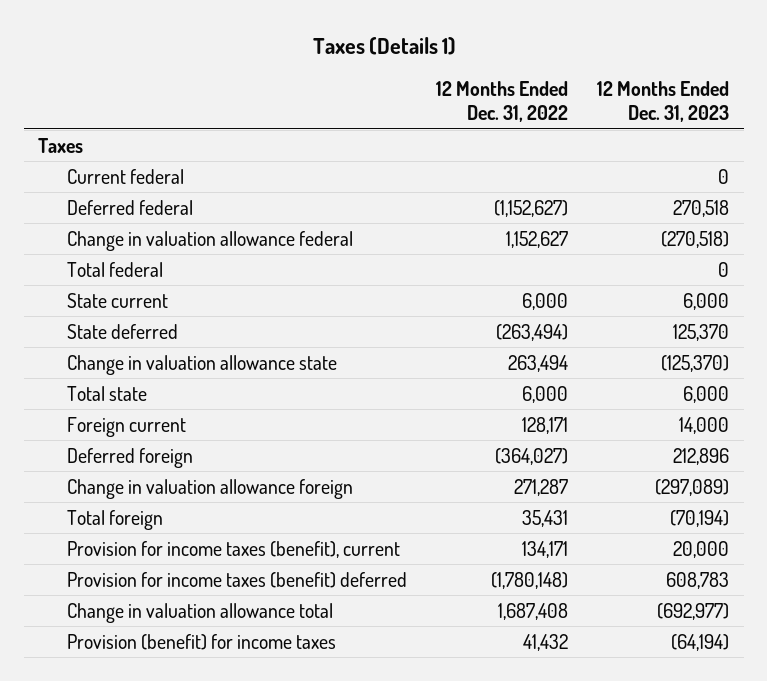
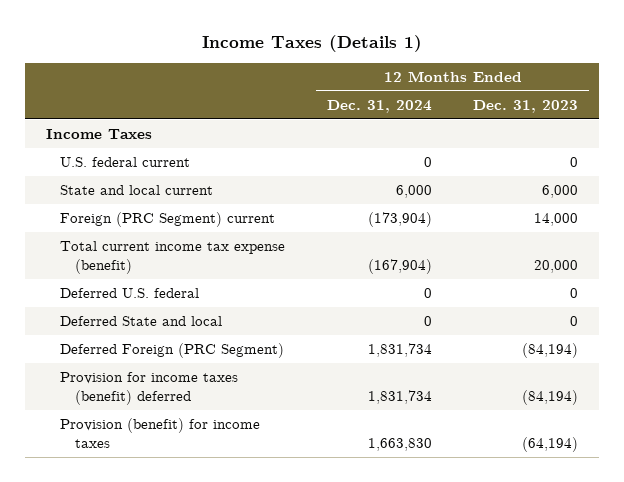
- Taxes (Details 1)
+ Income Taxes (Details 1)
- | 12 Months Ended Dec. 31, 2022 | 12 Months Ended Dec. 31, 2023
+ | 12 Months Ended Dec. 31, 2024 | 12 Months Ended Dec. 31, 2023
- Taxes
- Current federal | | 0
- Deferred federal | (1,152,627) | 270,518
- Change in valuation allowance federal | 1,152,627 | (270,518)
- Total federal | | 0
- State current | 6,000 | 6,000
- State deferred | (263,494) | 125,370
- Change in valuation allowance state | 263,494 | (125,370)
- Total state | 6,000 | 6,000
- Foreign current | 128,171 | 14,000
- Deferred foreign | (364,027) | 212,896
- Change in valuation allowance foreign | 271,287 | (297,089)
- Total foreign | 35,431 | (70,194)
- Provision for income taxes (benefit), current | 134,171 | 20,000
- Provision for income taxes (benefit) deferred | (1,780,148) | 608,783
- Change in valuation allowance total | 1,687,408 | (692,977)
+ Income Taxes
+ U.S. federal current | 0 | 0
+ State and local current | 6,000 | 6,000
+ Foreign (PRC Segment) current | (173,904) | 14,000
+ Total current income tax expense (benefit) | (167,904) | 20,000
+ Deferred U.S. federal | 0 | 0
+ Deferred State and local | 0 | 0
+ Deferred Foreign (PRC Segment) | 1,831,734 | (84,194)
+ Provision for income taxes (benefit) deferred | 1,831,734 | (84,194)

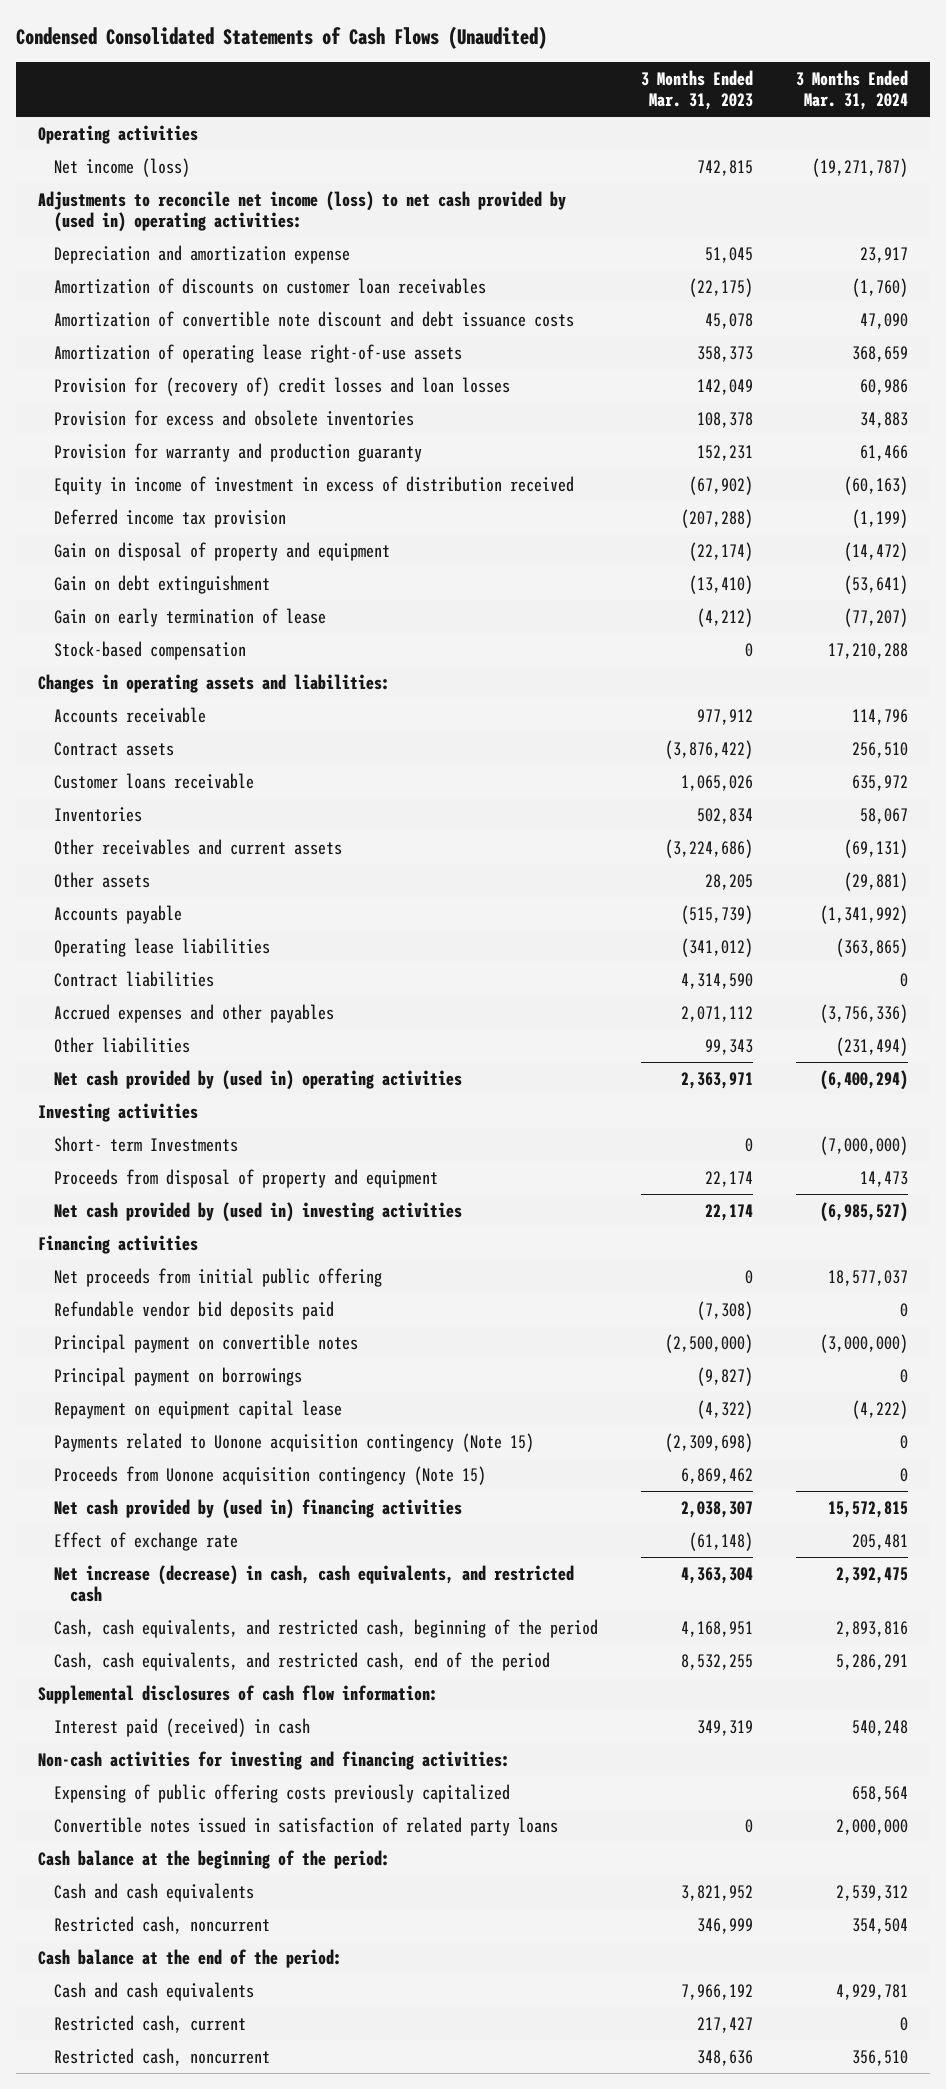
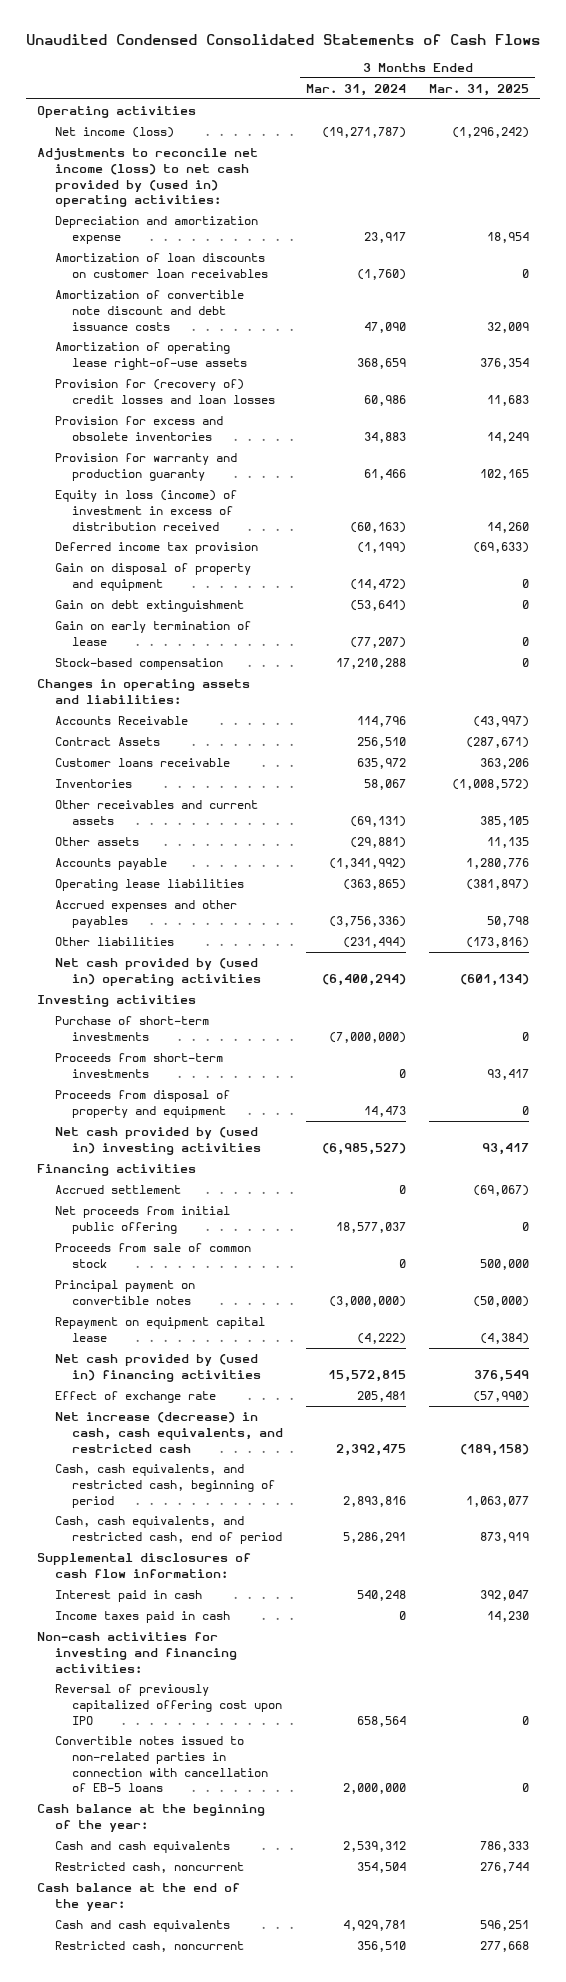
- Condensed Consolidated Statements of Cash Flows (Unaudited)
+ Unaudited Condensed Consolidated Statements of Cash Flows
- | 3 Months Ended Mar. 31, 2023 | 3 Months Ended Mar. 31, 2024
+ | 3 Months Ended Mar. 31, 2024 | 3 Months Ended Mar. 31, 2025
- Amortization of discounts on customer loan receivables | (22,175) | (1,760)
+ Amortization of loan discounts on customer loan receivables | (1,760) | 0
- Equity in income of investment in excess of distribution received | (67,902) | (60,163)
+ Equity in loss (income) of investment in excess of distribution received | (60,163) | 14,260
- Accounts receivable | 977,912 | 114,796
- Contract assets | (3,876,422) | 256,510
+ Accounts Receivable | 114,796 | (43,997)
+ Contract Assets | 256,510 | (287,671)
- Contract liabilities | 4,314,590 | 0
- Short- term Investments | 0 | (7,000,000)
+ Purchase of short-term investments | (7,000,000) | 0
+ Proceeds from short-term investments | 0 | 93,417
+ Accrued settlement | 0 | (69,067)
- Refundable vendor bid deposits paid | (7,308) | 0
+ Proceeds from sale of common stock | 0 | 500,000
- Principal payment on borrowings | (9,827) | 0
- Payments related to Uonone acquisition contingency (Note 15) | (2,309,698) | 0
- Proceeds from Uonone acquisition contingency (Note 15) | 6,869,462 | 0
- Cash, cash equivalents, and restricted cash, beginning of the period | 4,168,951 | 2,893,816
- Cash, cash equivalents, and restricted cash, end of the period | 8,532,255 | 5,286,291
+ Cash, cash equivalents, and restricted cash, beginning of period | 2,893,816 | 1,063,077
+ Cash, cash equivalents, and restricted cash, end of period | 5,286,291 | 873,919
- Interest paid (received) in cash | 349,319 | 540,248
+ Interest paid in cash | 540,248 | 392,047
+ Income taxes paid in cash | 0 | 14,230
- Expensing of public offering costs previously capitalized | | 658,564
- Convertible notes issued in satisfaction of related party loans | 0 | 2,000,000
- Cash balance at the beginning of the period:
+ Reversal of previously capitalized offering cost upon IPO | 658,564 | 0
+ Convertible notes issued to non-related parties in connection with cancellation of EB-5 loans | 2,000,000 | 0
+ Cash balance at the beginning of the year:
- Cash balance at the end of the period:
+ Cash balance at the end of the year:
- Restricted cash, current | 217,427 | 0

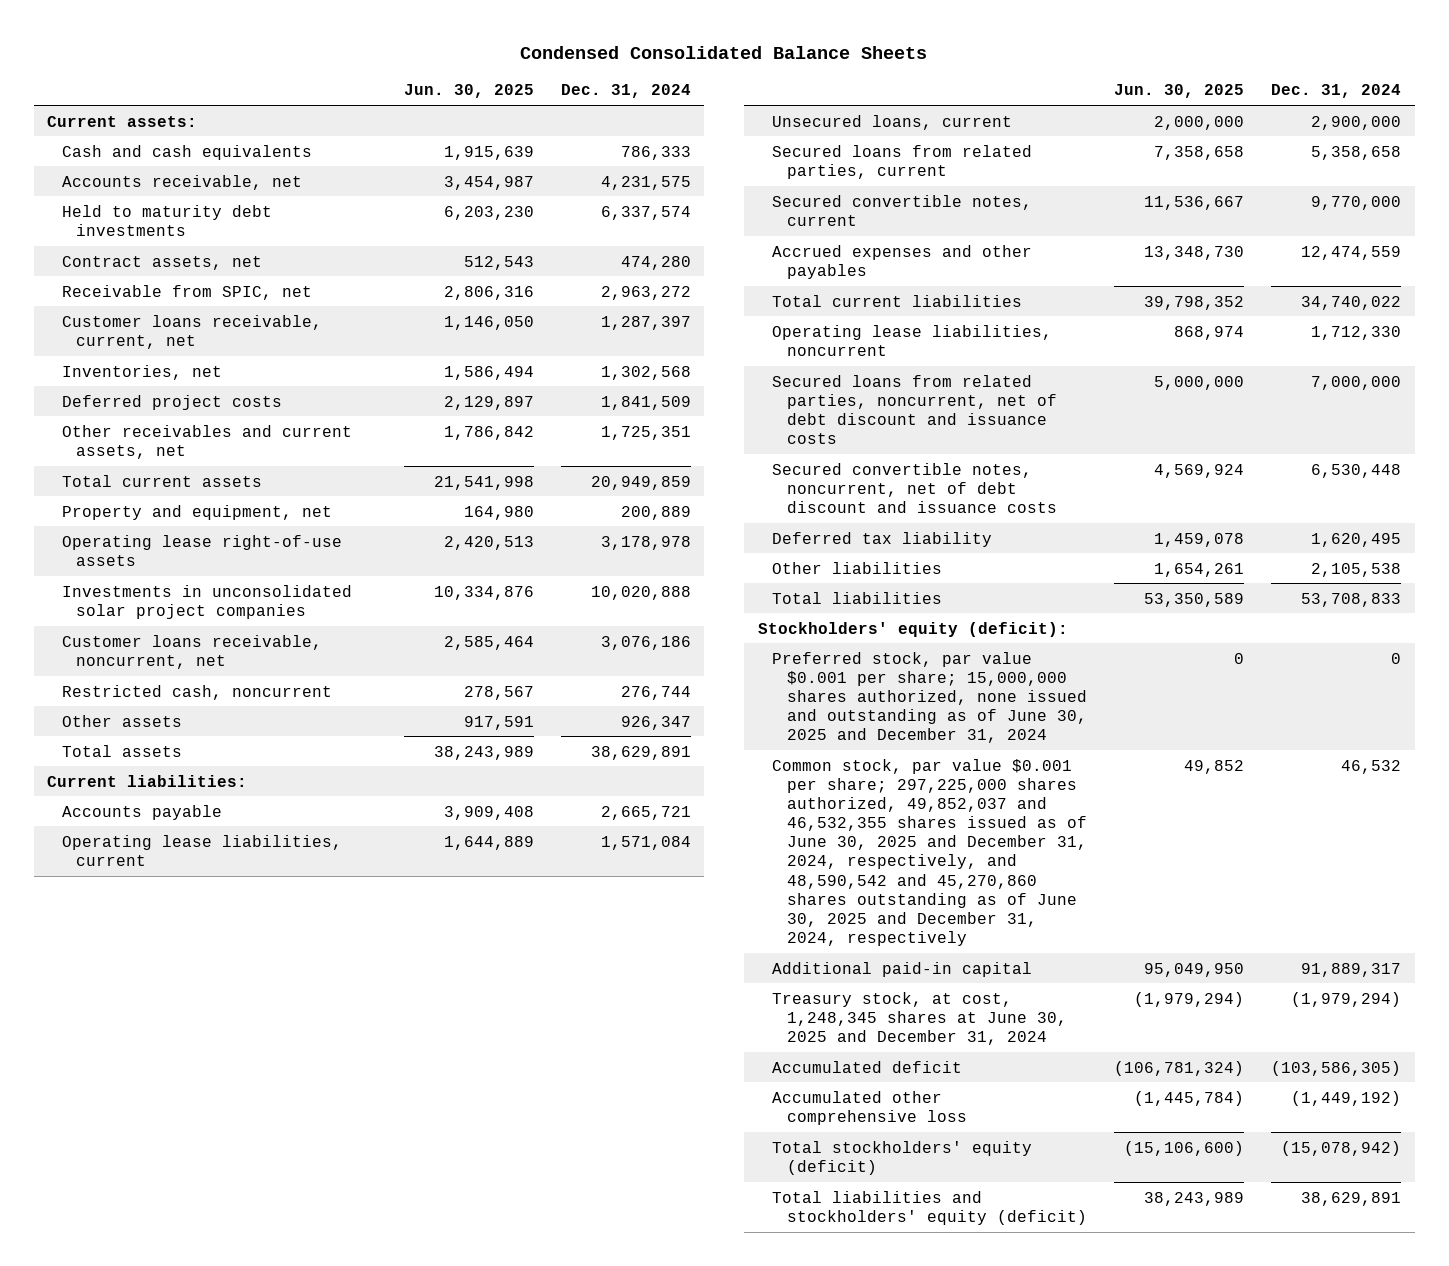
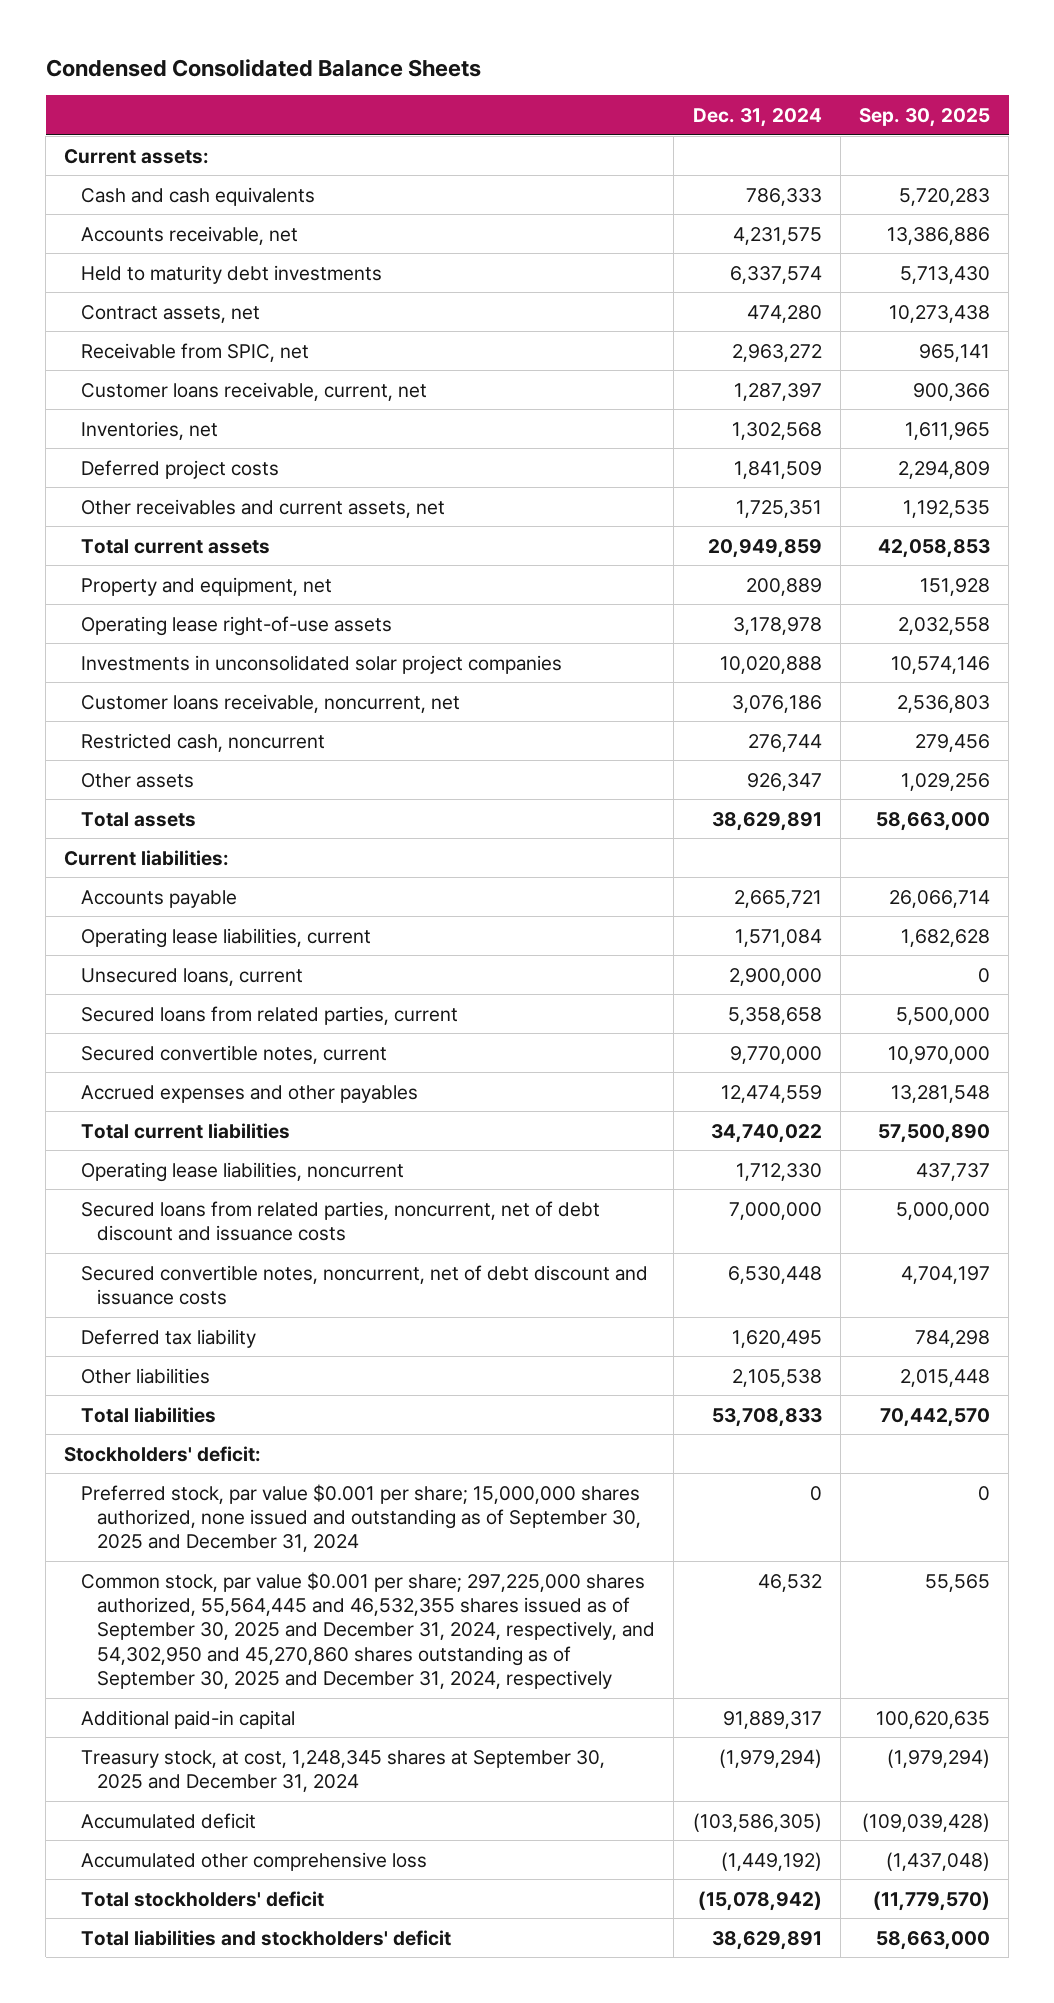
- | Jun. 30, 2025 | Dec. 31, 2024
+ | Dec. 31, 2024 | Sep. 30, 2025
- Stockholders' equity (deficit):
- Preferred stock, par value $0.001 per share; 15,000,000 shares authorized, none issued and outstanding as of June 30, 2025 and December 31, 2024 | 0 | 0
- Common stock, par value $0.001 per share; 297,225,000 shares authorized, 49,852,037 and 46,532,355 shares issued as of June 30, 2025 and December 31, 2024, respectively, and 48,590,542 and 45,270,860 shares outstanding as of June 30, 2025 and December 31, 2024, respectively | 49,852 | 46,532
+ Stockholders' deficit:
+ Preferred stock, par value $0.001 per share; 15,000,000 shares authorized, none issued and outstanding as of September 30, 2025 and December 31, 2024 | 0 | 0
+ Common stock, par value $0.001 per share; 297,225,000 shares authorized, 55,564,445 and 46,532,355 shares issued as of September 30, 2025 and December 31, 2024, respectively, and 54,302,950 and 45,270,860 shares outstanding as of September 30, 2025 and December 31, 2024, respectively | 46,532 | 55,565
- Treasury stock, at cost, 1,248,345 shares at June 30, 2025 and December 31, 2024 | (1,979,294) | (1,979,294)
+ Treasury stock, at cost, 1,248,345 shares at September 30, 2025 and December 31, 2024 | (1,979,294) | (1,979,294)
- Total stockholders' equity (deficit) | (15,106,600) | (15,078,942)
- Total liabilities and stockholders' equity (deficit) | 38,243,989 | 38,629,891
+ Total stockholders' deficit | (15,078,942) | (11,779,570)
+ Total liabilities and stockholders' deficit | 38,629,891 | 58,663,000

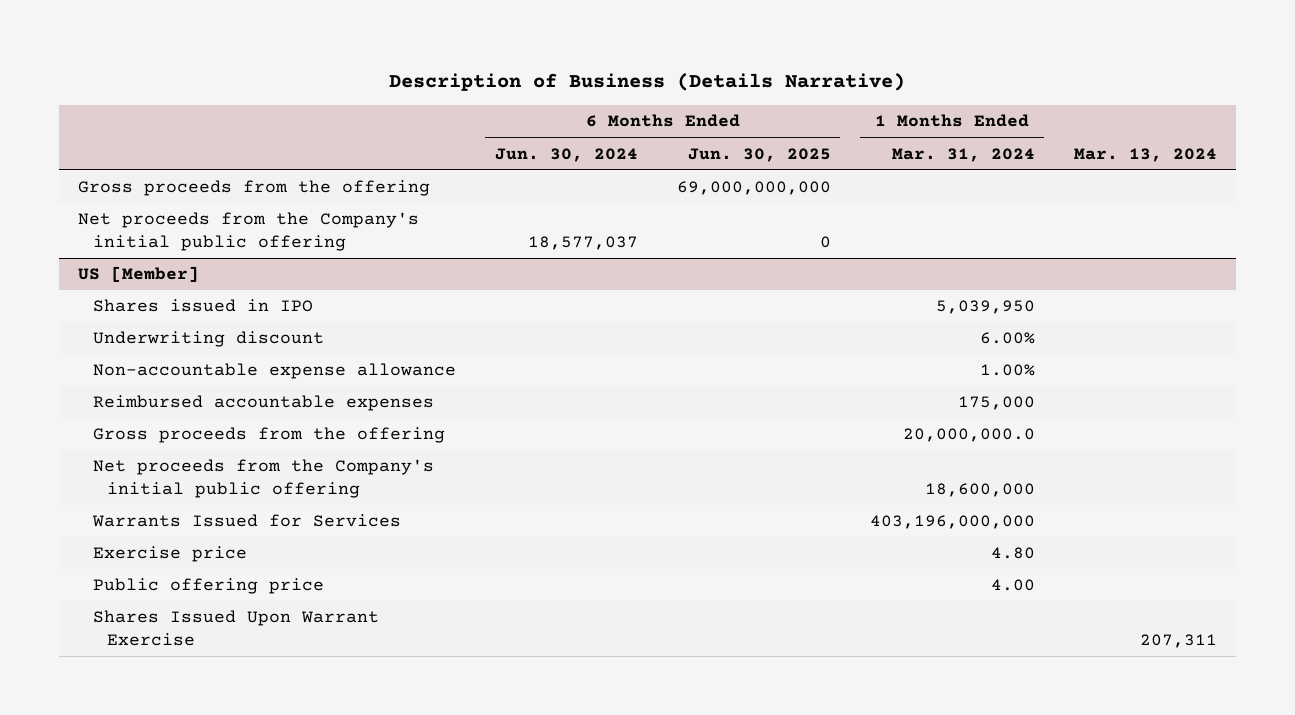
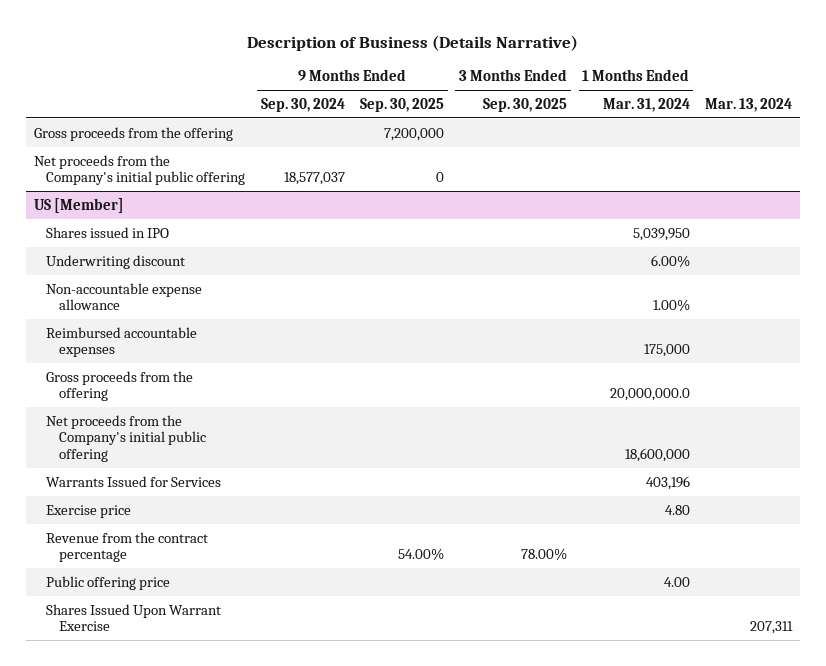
- | 6 Months Ended Jun. 30, 2024 | 6 Months Ended Jun. 30, 2025 | 1 Months Ended Mar. 31, 2024 | Mar. 13, 2024
+ | 9 Months Ended Sep. 30, 2024 | 9 Months Ended Sep. 30, 2025 | 3 Months Ended Sep. 30, 2025 | 1 Months Ended Mar. 31, 2024 | Mar. 13, 2024
@ US [Member]
- Warrants Issued for Services | | | 403,196,000,000 |
+ Warrants Issued for Services | | | | 403,196 |
+ Revenue from the contract percentage | | 54.00% | 78.00% | |

